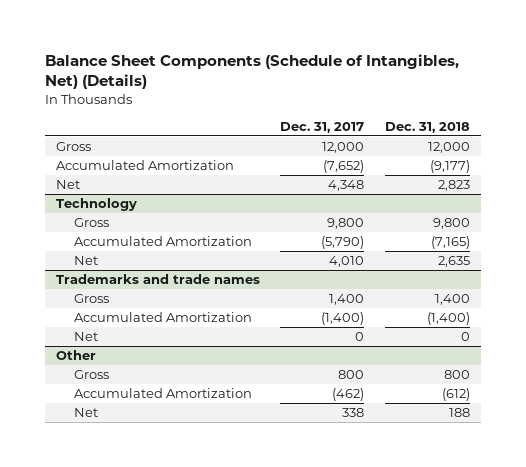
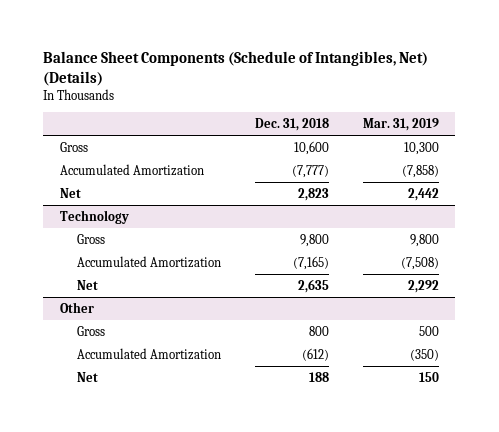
- | Dec. 31, 2017 | Dec. 31, 2018
+ | Dec. 31, 2018 | Mar. 31, 2019
- Gross | 12,000 | 12,000
- Accumulated Amortization | (7,652) | (9,177)
+ Gross | 10,600 | 10,300
+ Accumulated Amortization | (7,777) | (7,858)
- Trademarks and trade names
- Gross | 1,400 | 1,400
- Accumulated Amortization | (1,400) | (1,400)
- Net | 0 | 0

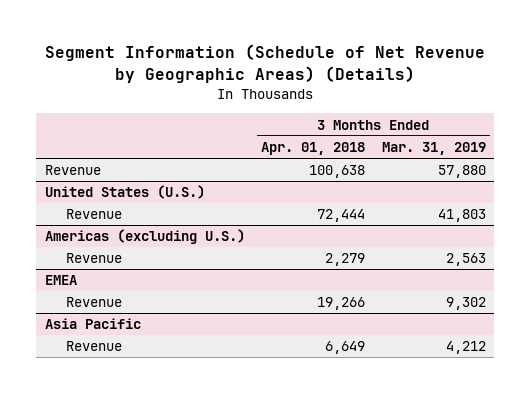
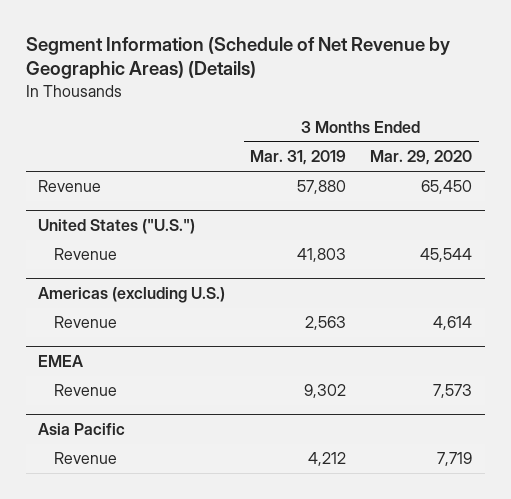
- | 3 Months Ended Apr. 01, 2018 | 3 Months Ended Mar. 31, 2019
+ | 3 Months Ended Mar. 31, 2019 | 3 Months Ended Mar. 29, 2020
- United States (U.S.)
+ United States ("U.S.")

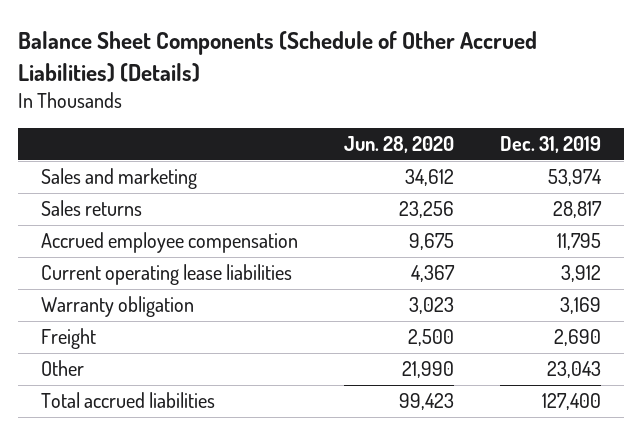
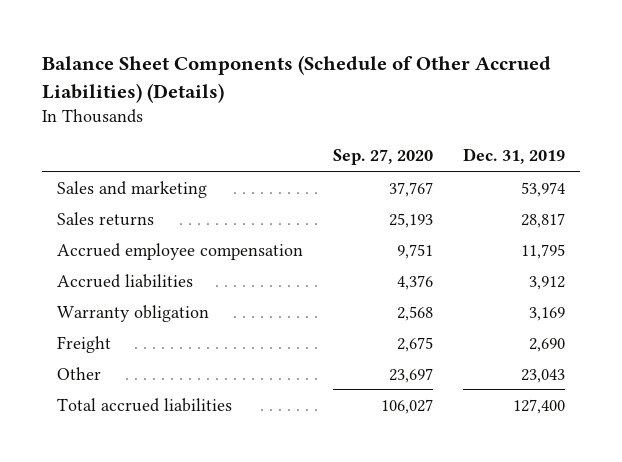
- | Jun. 28, 2020 | Dec. 31, 2019
+ | Sep. 27, 2020 | Dec. 31, 2019
- Current operating lease liabilities | 4,367 | 3,912
+ Accrued liabilities | 4,376 | 3,912

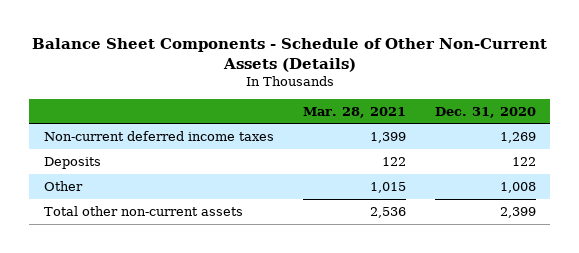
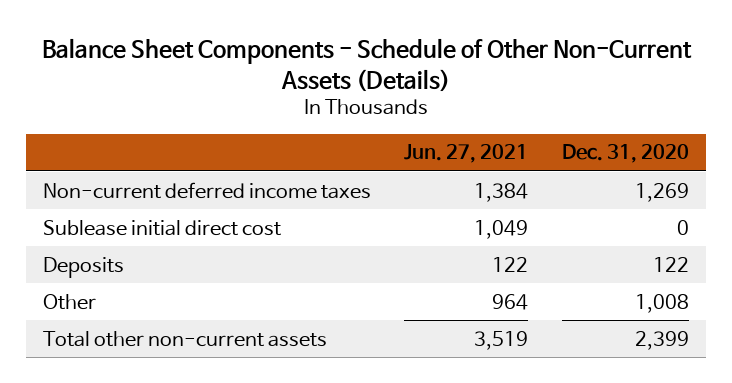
- | Mar. 28, 2021 | Dec. 31, 2020
+ | Jun. 27, 2021 | Dec. 31, 2020
+ Sublease initial direct cost | 1,049 | 0

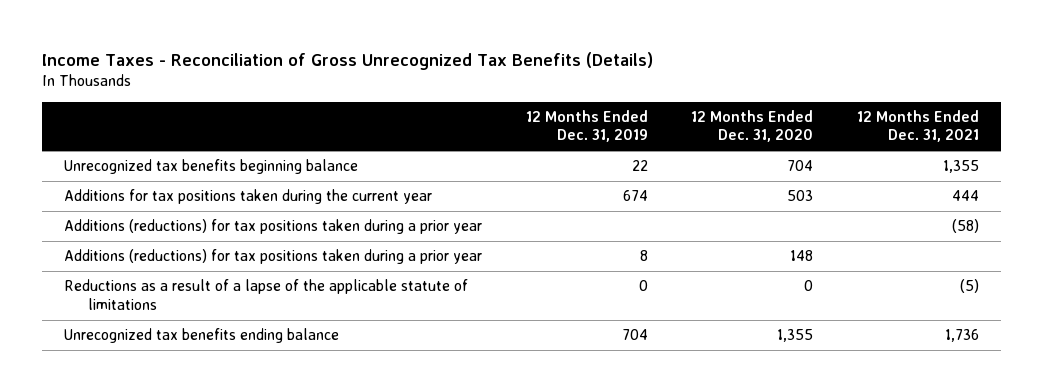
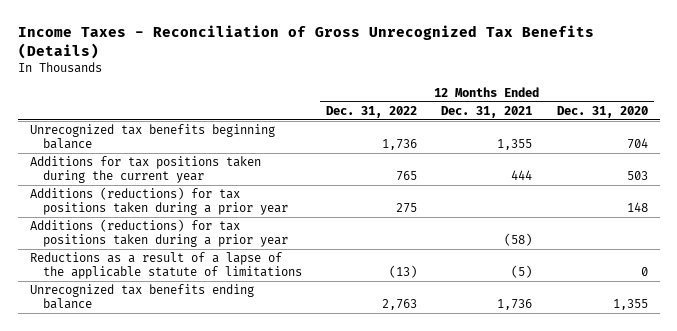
- | 12 Months Ended Dec. 31, 2019 | 12 Months Ended Dec. 31, 2020 | 12 Months Ended Dec. 31, 2021
+ | 12 Months Ended Dec. 31, 2022 | 12 Months Ended Dec. 31, 2021 | 12 Months Ended Dec. 31, 2020
moved down: Additions (reductions) for tax positions taken during a prior year | | (58) |

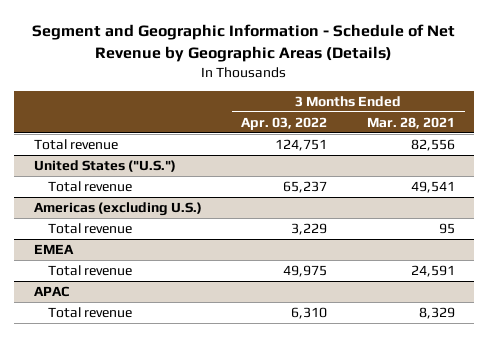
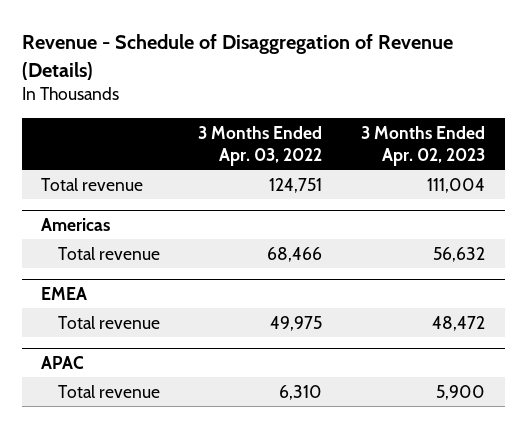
- Segment and Geographic Information - Schedule of Net Revenue by Geographic Areas (Details)
+ Revenue - Schedule of Disaggregation of Revenue (Details)
- | 3 Months Ended Apr. 03, 2022 | 3 Months Ended Mar. 28, 2021
+ | 3 Months Ended Apr. 03, 2022 | 3 Months Ended Apr. 02, 2023
- United States ("U.S.")
- Total revenue | 65,237 | 49,541
- Americas (excluding U.S.)
- Total revenue | 3,229 | 95
+ Americas
+ Total revenue | 68,466 | 56,632

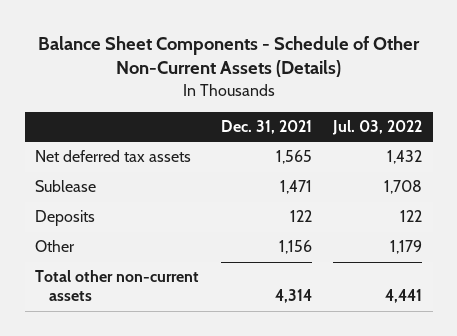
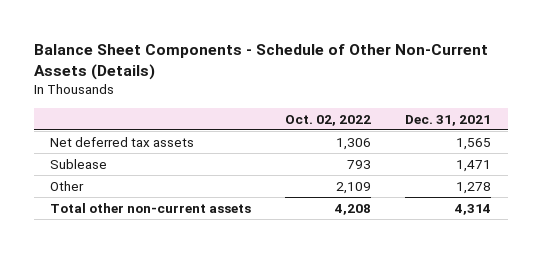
- | Dec. 31, 2021 | Jul. 03, 2022
+ | Oct. 02, 2022 | Dec. 31, 2021
- Deposits | 122 | 122
- Other | 1,156 | 1,179
+ Other | 2,109 | 1,278

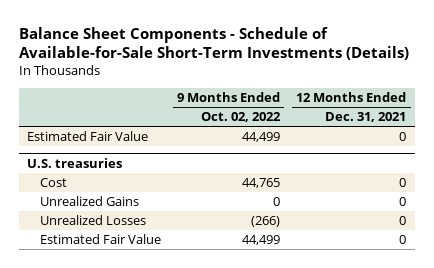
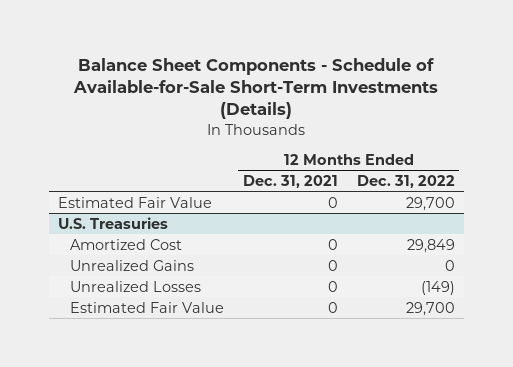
- | 9 Months Ended Oct. 02, 2022 | 12 Months Ended Dec. 31, 2021
+ | 12 Months Ended Dec. 31, 2021 | 12 Months Ended Dec. 31, 2022
- U.S. treasuries
- Cost | 44,765 | 0
+ U.S. Treasuries
+ Amortized Cost | 0 | 29,849

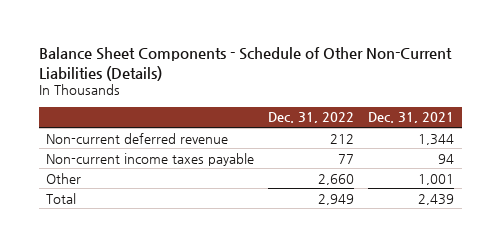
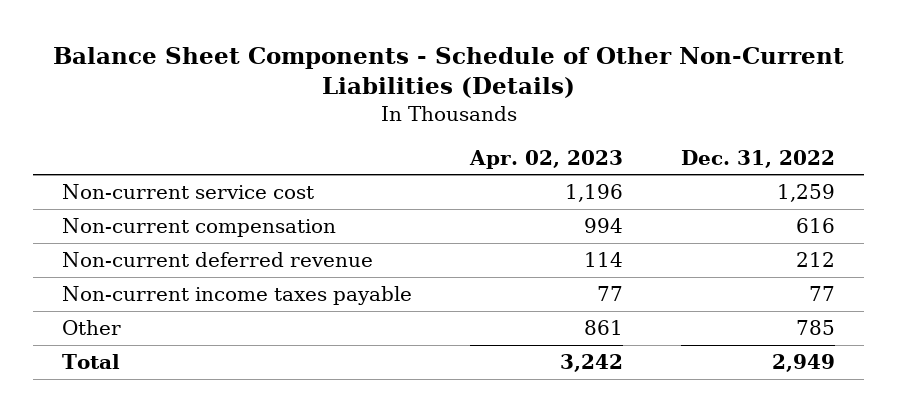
- | Dec. 31, 2022 | Dec. 31, 2021
+ | Apr. 02, 2023 | Dec. 31, 2022
+ Non-current service cost | 1,196 | 1,259
+ Non-current compensation | 994 | 616
- Other | 2,660 | 1,001
+ Other | 861 | 785

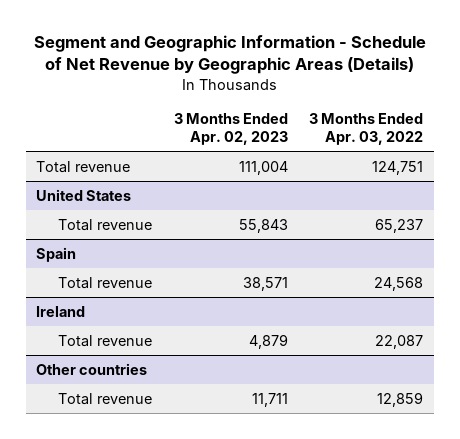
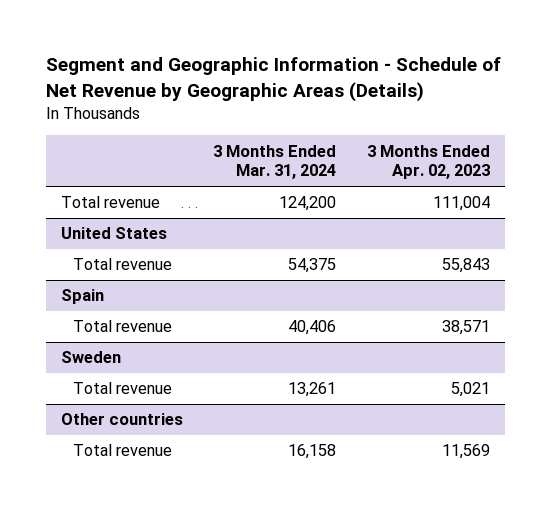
- | 3 Months Ended Apr. 02, 2023 | 3 Months Ended Apr. 03, 2022
+ | 3 Months Ended Mar. 31, 2024 | 3 Months Ended Apr. 02, 2023
- Ireland
- Total revenue | 4,879 | 22,087
+ Sweden
+ Total revenue | 13,261 | 5,021
@ Other countries
- Total revenue | 11,711 | 12,859
+ Total revenue | 16,158 | 11,569

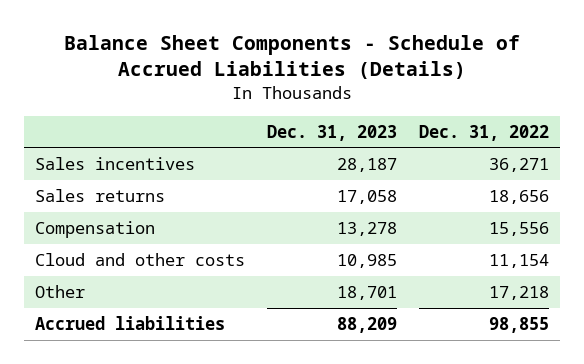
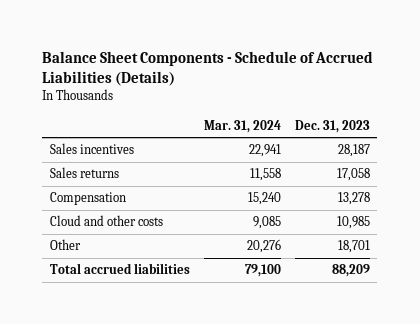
- | Dec. 31, 2023 | Dec. 31, 2022
+ | Mar. 31, 2024 | Dec. 31, 2023
- Accrued liabilities | 88,209 | 98,855
+ Total accrued liabilities | 79,100 | 88,209

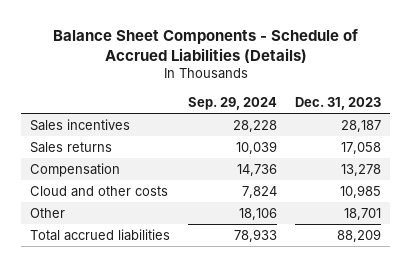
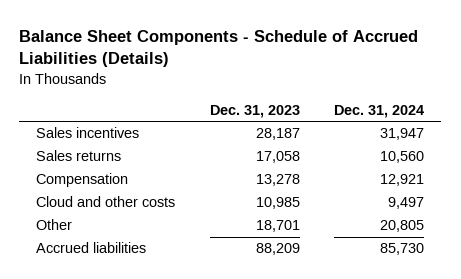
- | Sep. 29, 2024 | Dec. 31, 2023
+ | Dec. 31, 2023 | Dec. 31, 2024
- Total accrued liabilities | 78,933 | 88,209
+ Accrued liabilities | 88,209 | 85,730

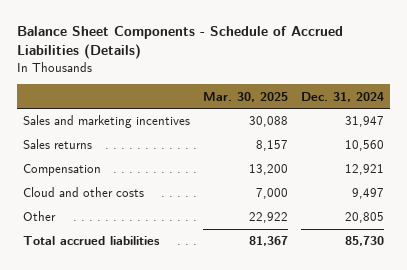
- | Dec. 31, 2023 | Dec. 31, 2024
+ | Mar. 30, 2025 | Dec. 31, 2024
- Sales incentives | 28,187 | 31,947
+ Sales and marketing incentives | 30,088 | 31,947
- Accrued liabilities | 88,209 | 85,730
+ Total accrued liabilities | 81,367 | 85,730

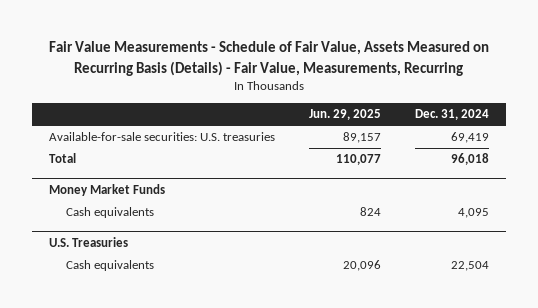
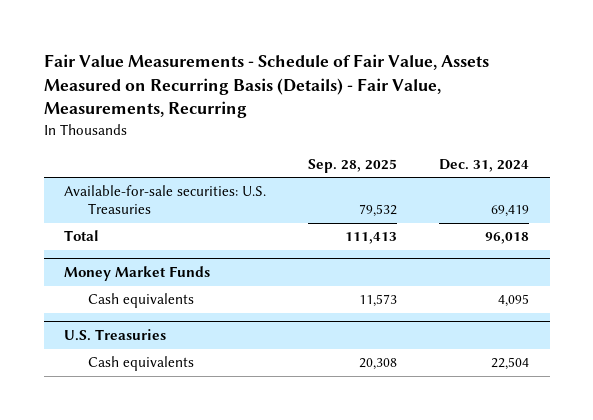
- | Jun. 29, 2025 | Dec. 31, 2024
+ | Sep. 28, 2025 | Dec. 31, 2024
- Available-for-sale securities: U.S. treasuries | 89,157 | 69,419
+ Available-for-sale securities: U.S. Treasuries | 79,532 | 69,419

